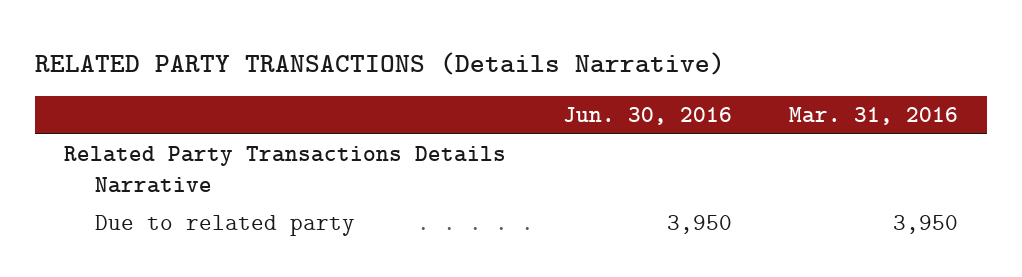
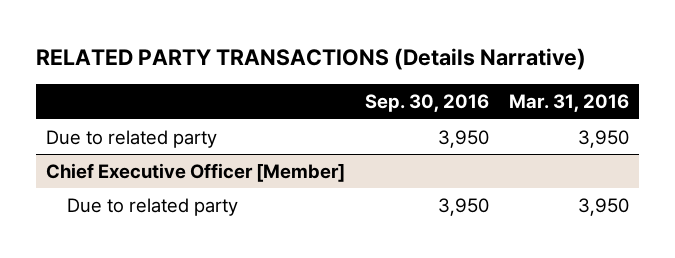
- | Jun. 30, 2016 | Mar. 31, 2016
+ | Sep. 30, 2016 | Mar. 31, 2016
- Related Party Transactions Details Narrative
+ Chief Executive Officer [Member]
+ Due to related party | 3,950 | 3,950

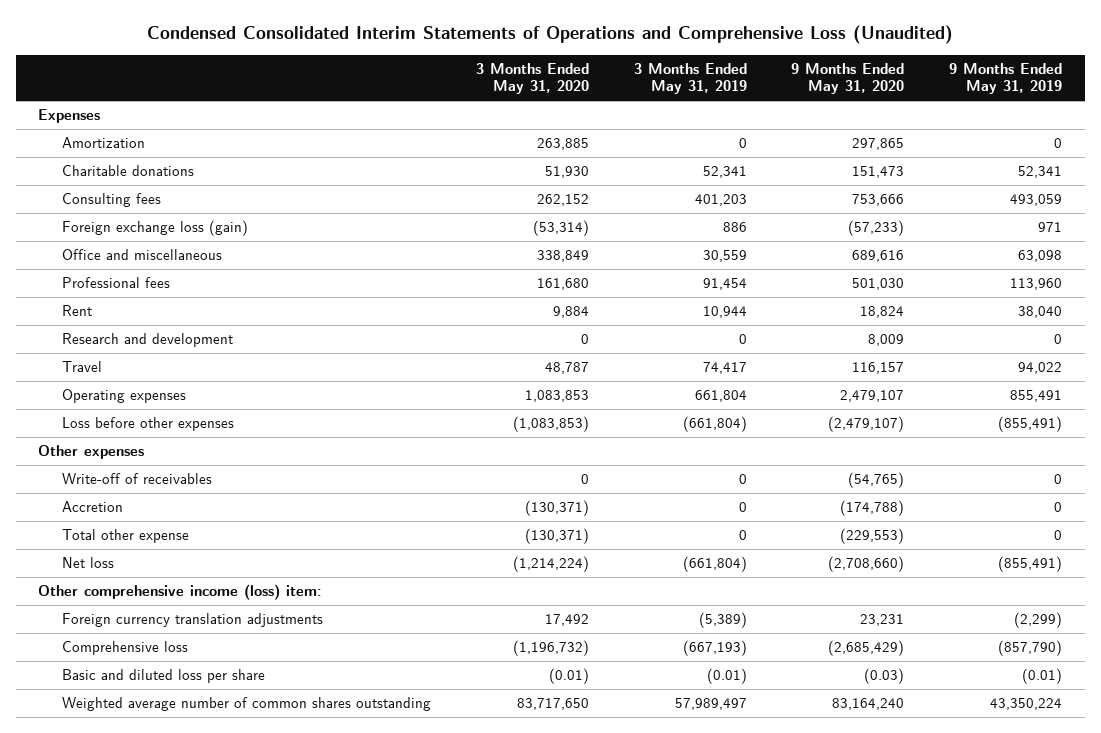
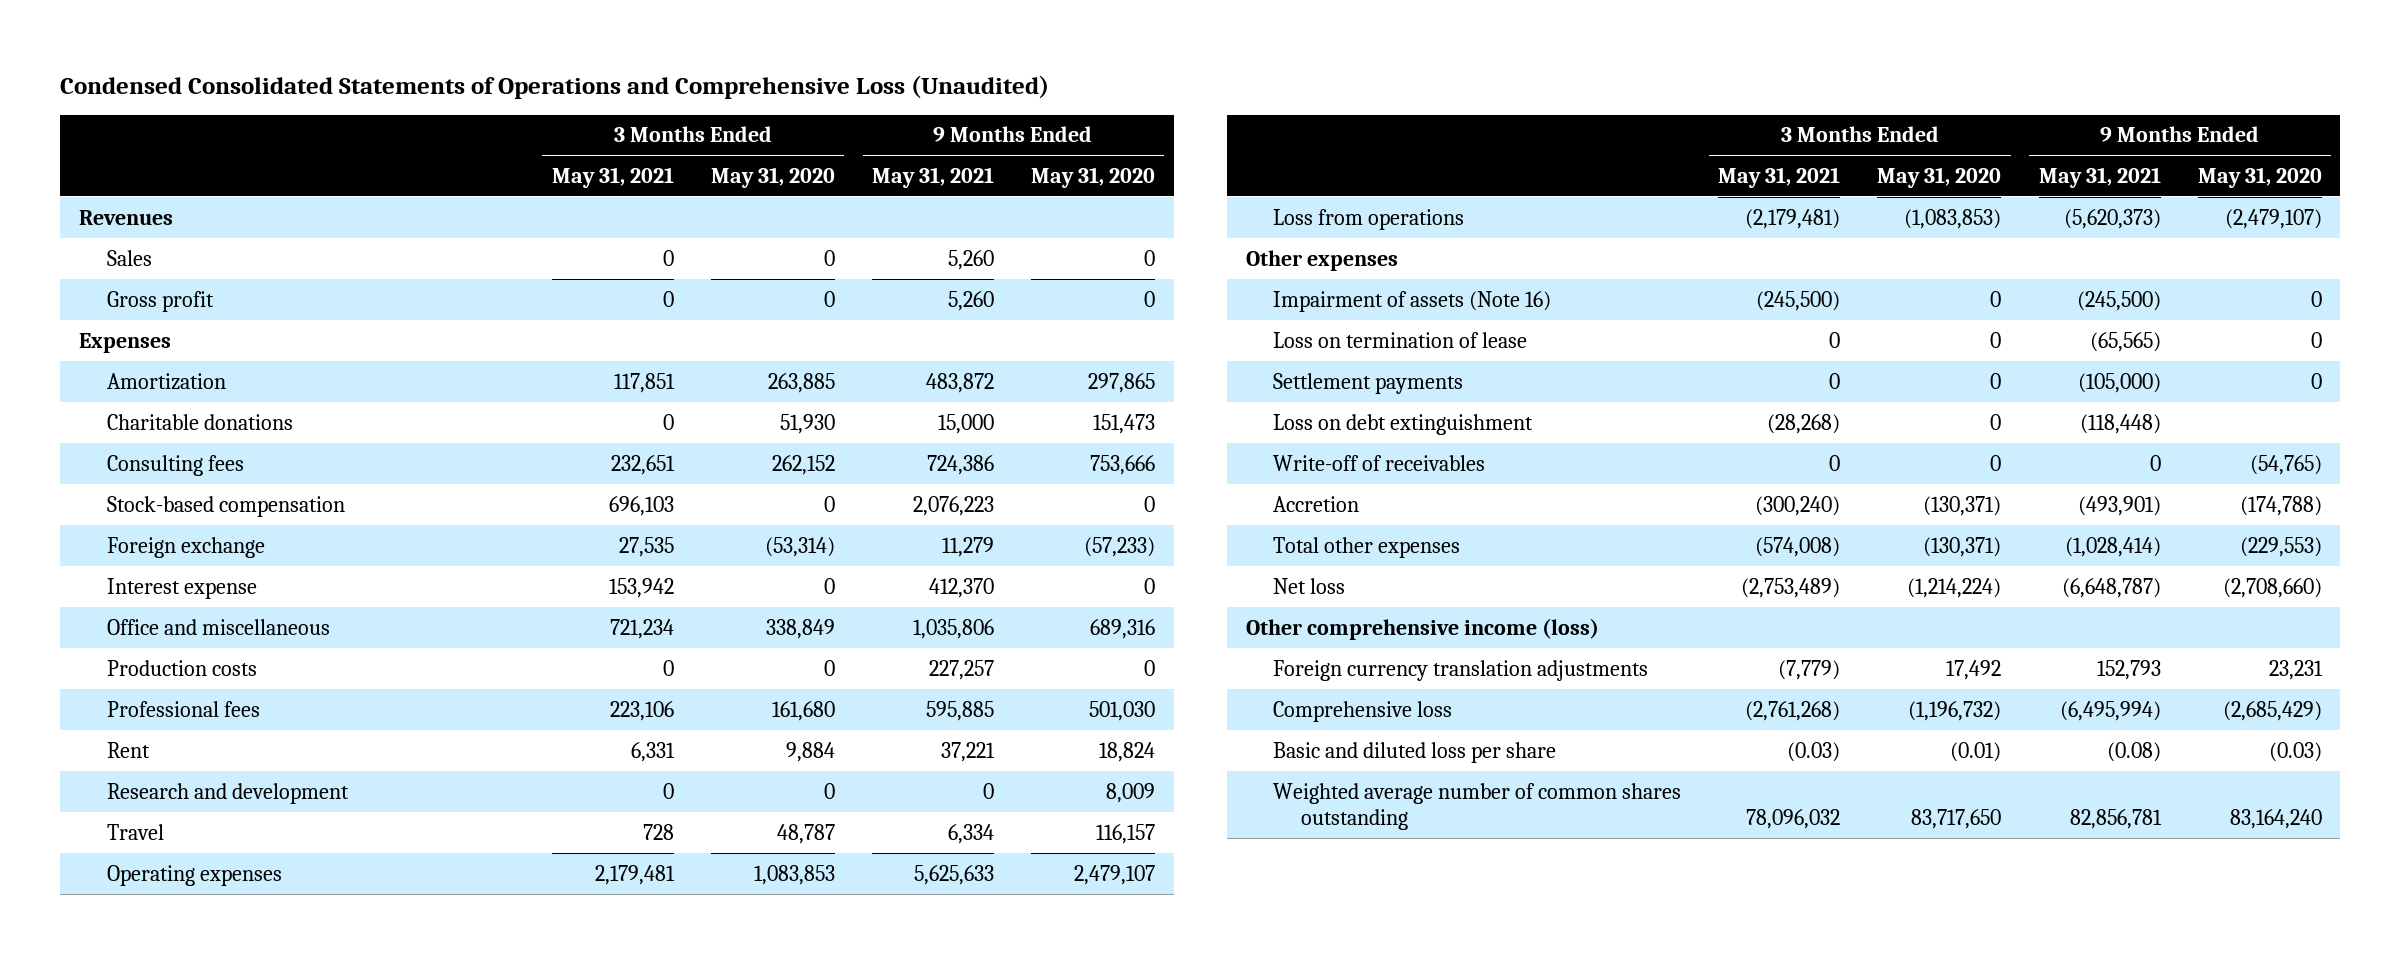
- Condensed Consolidated Interim Statements of Operations and Comprehensive Loss (Unaudited)
+ Condensed Consolidated Statements of Operations and Comprehensive Loss (Unaudited)
- | 3 Months Ended May 31, 2020 | 3 Months Ended May 31, 2019 | 9 Months Ended May 31, 2020 | 9 Months Ended May 31, 2019
+ | 3 Months Ended May 31, 2021 | 3 Months Ended May 31, 2020 | 9 Months Ended May 31, 2021 | 9 Months Ended May 31, 2020
+ Revenues
+ Sales | 0 | 0 | 5,260 | 0
+ Gross profit | 0 | 0 | 5,260 | 0
- Foreign exchange loss (gain) | (53,314) | 886 | (57,233) | 971
- Office and miscellaneous | 338,849 | 30,559 | 689,616 | 63,098
+ Stock-based compensation | 696,103 | 0 | 2,076,223 | 0
+ Foreign exchange | 27,535 | (53,314) | 11,279 | (57,233)
+ Interest expense | 153,942 | 0 | 412,370 | 0
+ Office and miscellaneous | 721,234 | 338,849 | 1,035,806 | 689,316
+ Production costs | 0 | 0 | 227,257 | 0
- Loss before other expenses | (1,083,853) | (661,804) | (2,479,107) | (855,491)
+ Loss from operations | (2,179,481) | (1,083,853) | (5,620,373) | (2,479,107)
+ Impairment of assets (Note 16) | (245,500) | 0 | (245,500) | 0
+ Loss on termination of lease | 0 | 0 | (65,565) | 0
+ Settlement payments | 0 | 0 | (105,000) | 0
+ Loss on debt extinguishment | (28,268) | 0 | (118,448) |
- Total other expense | (130,371) | 0 | (229,553) | 0
+ Total other expenses | (574,008) | (130,371) | (1,028,414) | (229,553)
- Other comprehensive income (loss) item:
+ Other comprehensive income (loss)

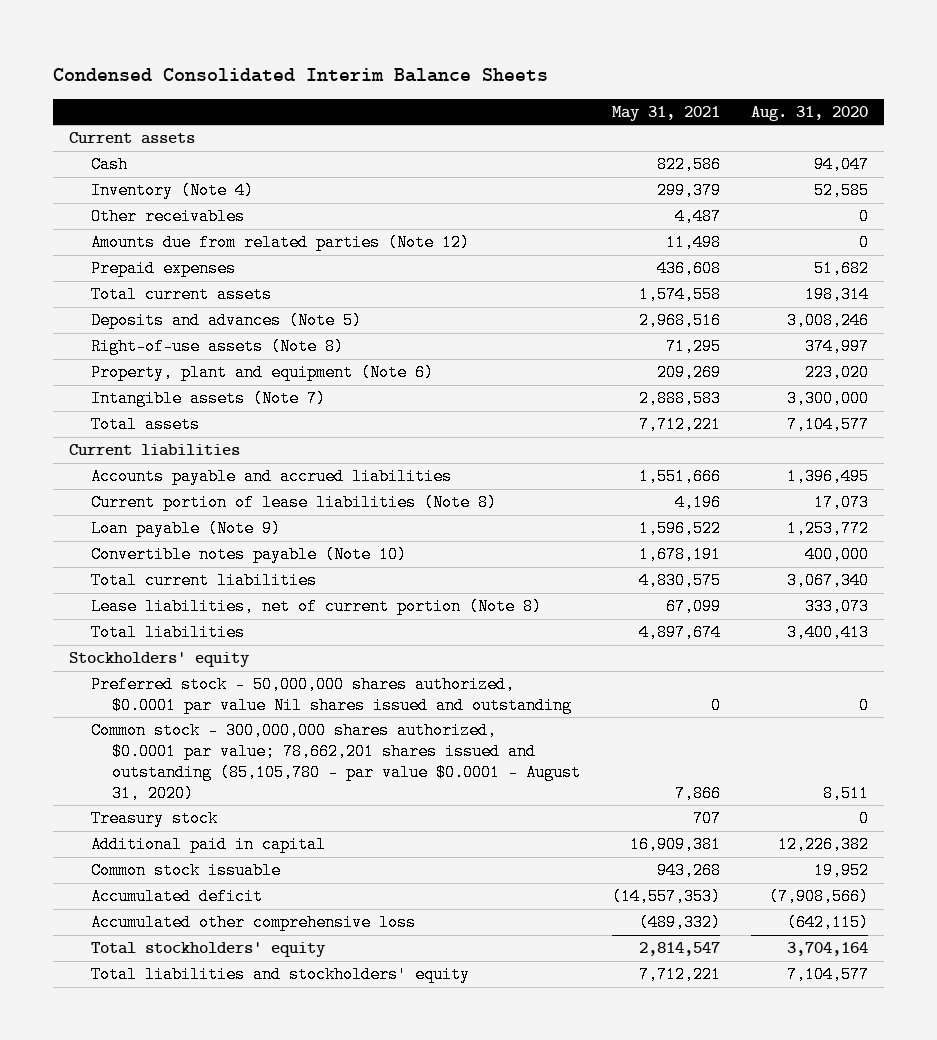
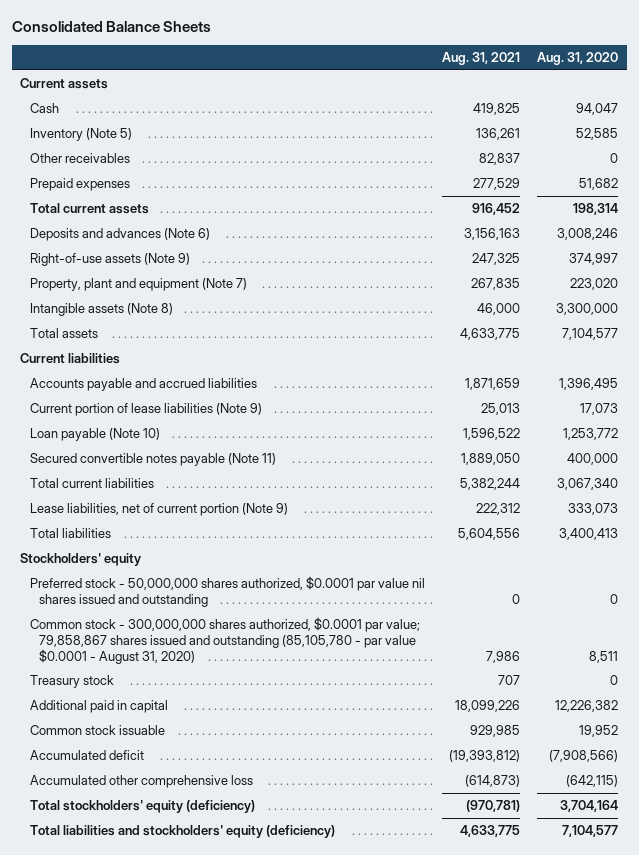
- Condensed Consolidated Interim Balance Sheets
+ Consolidated Balance Sheets
- | May 31, 2021 | Aug. 31, 2020
+ | Aug. 31, 2021 | Aug. 31, 2020
- Inventory (Note 4) | 299,379 | 52,585
+ Inventory (Note 5) | 136,261 | 52,585
- Amounts due from related parties (Note 12) | 11,498 | 0
- Deposits and advances (Note 5) | 2,968,516 | 3,008,246
- Right-of-use assets (Note 8) | 71,295 | 374,997
- Property, plant and equipment (Note 6) | 209,269 | 223,020
- Intangible assets (Note 7) | 2,888,583 | 3,300,000
+ Deposits and advances (Note 6) | 3,156,163 | 3,008,246
+ Right-of-use assets (Note 9) | 247,325 | 374,997
+ Property, plant and equipment (Note 7) | 267,835 | 223,020
+ Intangible assets (Note 8) | 46,000 | 3,300,000
- Current portion of lease liabilities (Note 8) | 4,196 | 17,073
- Loan payable (Note 9) | 1,596,522 | 1,253,772
- Convertible notes payable (Note 10) | 1,678,191 | 400,000
+ Current portion of lease liabilities (Note 9) | 25,013 | 17,073
+ Loan payable (Note 10) | 1,596,522 | 1,253,772
+ Secured convertible notes payable (Note 11) | 1,889,050 | 400,000
- Lease liabilities, net of current portion (Note 8) | 67,099 | 333,073
+ Lease liabilities, net of current portion (Note 9) | 222,312 | 333,073
- Preferred stock - 50,000,000 shares authorized, $0.0001 par value Nil shares issued and outstanding | 0 | 0
- Common stock - 300,000,000 shares authorized, $0.0001 par value; 78,662,201 shares issued and outstanding (85,105,780 - par value $0.0001 - August 31, 2020) | 7,866 | 8,511
+ Preferred stock - 50,000,000 shares authorized, $0.0001 par value nil shares issued and outstanding | 0 | 0
+ Common stock - 300,000,000 shares authorized, $0.0001 par value; 79,858,867 shares issued and outstanding (85,105,780 - par value $0.0001 - August 31, 2020) | 7,986 | 8,511
- Total stockholders' equity | 2,814,547 | 3,704,164
- Total liabilities and stockholders' equity | 7,712,221 | 7,104,577
+ Total stockholders' equity (deficiency) | (970,781) | 3,704,164
+ Total liabilities and stockholders' equity (deficiency) | 4,633,775 | 7,104,577

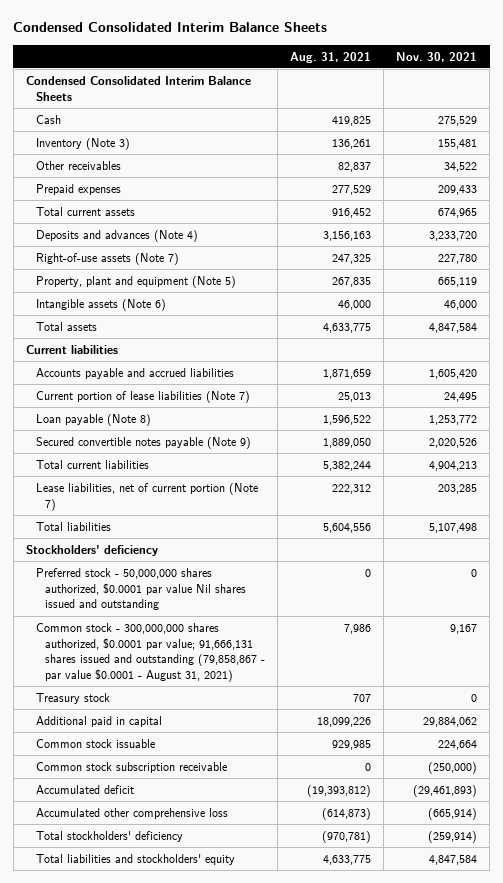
- Consolidated Balance Sheets
+ Condensed Consolidated Interim Balance Sheets
- | Aug. 31, 2021 | Aug. 31, 2020
+ | Aug. 31, 2021 | Nov. 30, 2021
- Current assets
+ Condensed Consolidated Interim Balance Sheets
- Inventory (Note 5) | 136,261 | 52,585
+ Inventory (Note 3) | 136,261 | 155,481
- Deposits and advances (Note 6) | 3,156,163 | 3,008,246
- Right-of-use assets (Note 9) | 247,325 | 374,997
- Property, plant and equipment (Note 7) | 267,835 | 223,020
- Intangible assets (Note 8) | 46,000 | 3,300,000
+ Deposits and advances (Note 4) | 3,156,163 | 3,233,720
+ Right-of-use assets (Note 7) | 247,325 | 227,780
+ Property, plant and equipment (Note 5) | 267,835 | 665,119
+ Intangible assets (Note 6) | 46,000 | 46,000
- Current portion of lease liabilities (Note 9) | 25,013 | 17,073
- Loan payable (Note 10) | 1,596,522 | 1,253,772
- Secured convertible notes payable (Note 11) | 1,889,050 | 400,000
+ Current portion of lease liabilities (Note 7) | 25,013 | 24,495
+ Loan payable (Note 8) | 1,596,522 | 1,253,772
+ Secured convertible notes payable (Note 9) | 1,889,050 | 2,020,526
- Lease liabilities, net of current portion (Note 9) | 222,312 | 333,073
+ Lease liabilities, net of current portion (Note 7) | 222,312 | 203,285
- Stockholders' equity
- Preferred stock - 50,000,000 shares authorized, $0.0001 par value nil shares issued and outstanding | 0 | 0
- Common stock - 300,000,000 shares authorized, $0.0001 par value; 79,858,867 shares issued and outstanding (85,105,780 - par value $0.0001 - August 31, 2020) | 7,986 | 8,511
+ Stockholders' deficiency
+ Preferred stock - 50,000,000 shares authorized, $0.0001 par value Nil shares issued and outstanding | 0 | 0
+ Common stock - 300,000,000 shares authorized, $0.0001 par value; 91,666,131 shares issued and outstanding (79,858,867 - par value $0.0001 - August 31, 2021) | 7,986 | 9,167
+ Common stock subscription receivable | 0 | (250,000)
- Total stockholders' equity (deficiency) | (970,781) | 3,704,164
- Total liabilities and stockholders' equity (deficiency) | 4,633,775 | 7,104,577
+ Total stockholders' deficiency | (970,781) | (259,914)
+ Total liabilities and stockholders' equity | 4,633,775 | 4,847,584

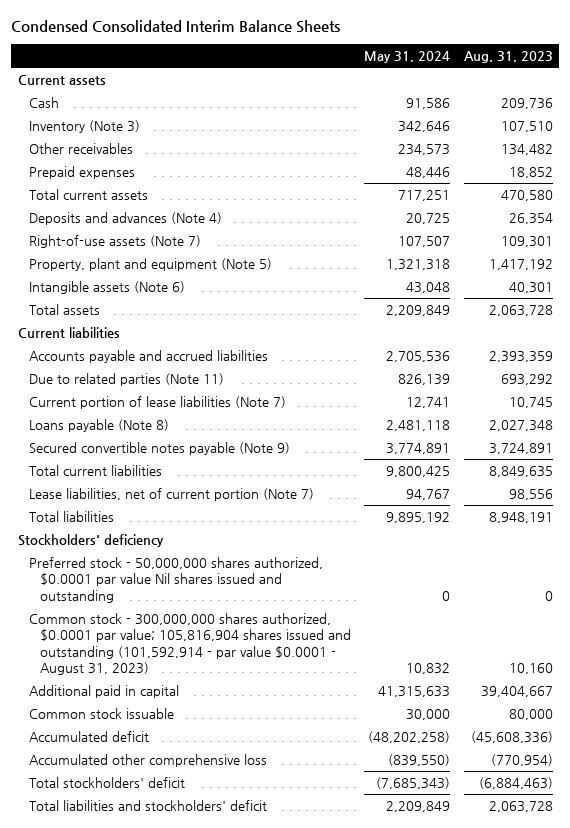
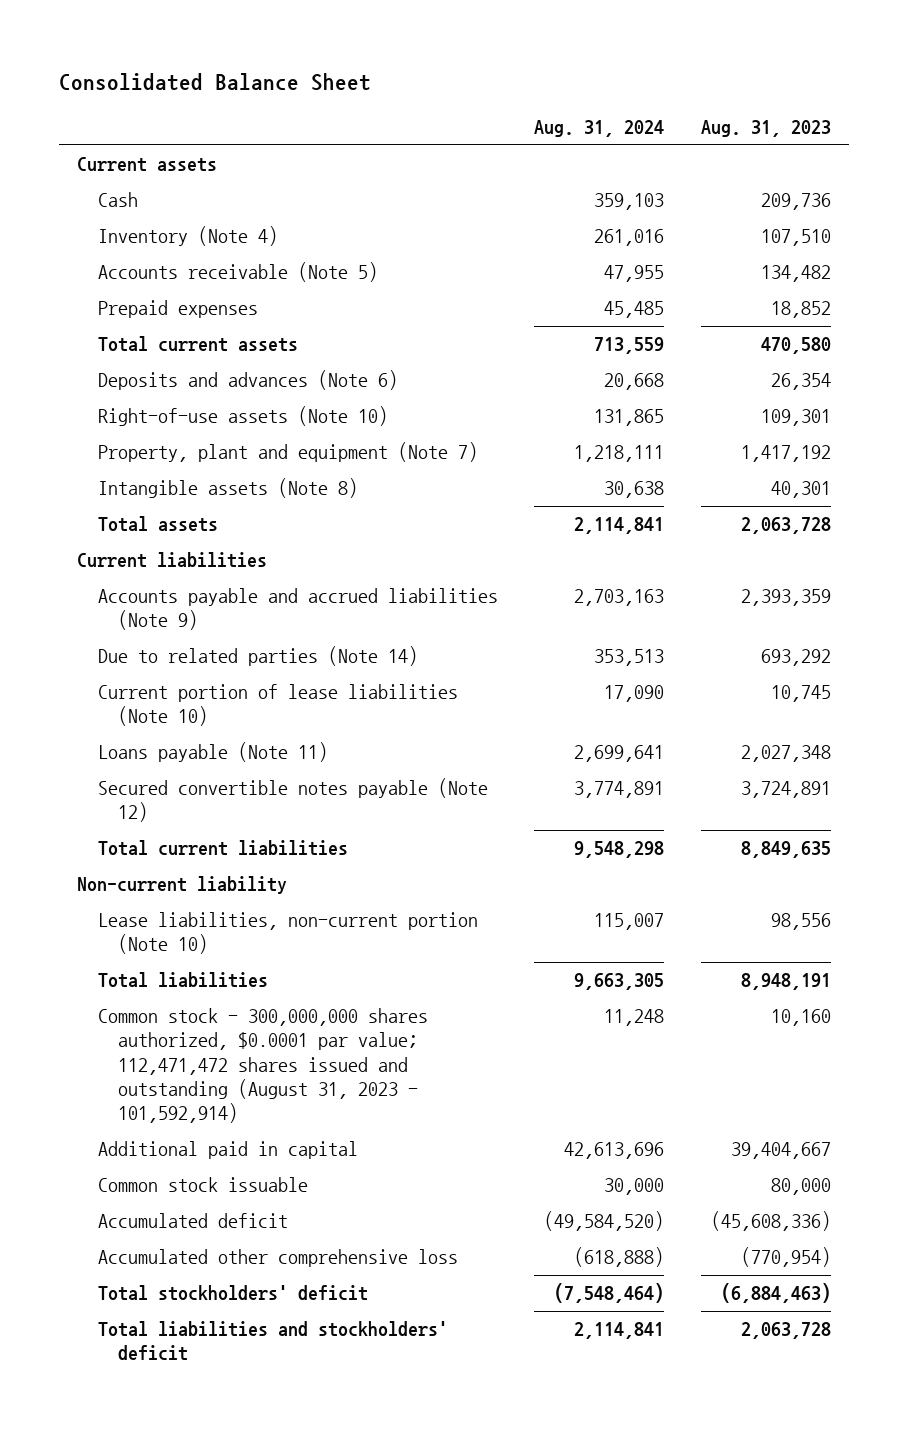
- Condensed Consolidated Interim Balance Sheets
+ Consolidated Balance Sheet
- | May 31, 2024 | Aug. 31, 2023
+ | Aug. 31, 2024 | Aug. 31, 2023
- Inventory (Note 3) | 342,646 | 107,510
- Other receivables | 234,573 | 134,482
+ Inventory (Note 4) | 261,016 | 107,510
+ Accounts receivable (Note 5) | 47,955 | 134,482
- Deposits and advances (Note 4) | 20,725 | 26,354
- Right-of-use assets (Note 7) | 107,507 | 109,301
- Property, plant and equipment (Note 5) | 1,321,318 | 1,417,192
- Intangible assets (Note 6) | 43,048 | 40,301
+ Deposits and advances (Note 6) | 20,668 | 26,354
+ Right-of-use assets (Note 10) | 131,865 | 109,301
+ Property, plant and equipment (Note 7) | 1,218,111 | 1,417,192
+ Intangible assets (Note 8) | 30,638 | 40,301
- Accounts payable and accrued liabilities | 2,705,536 | 2,393,359
- Due to related parties (Note 11) | 826,139 | 693,292
- Current portion of lease liabilities (Note 7) | 12,741 | 10,745
- Loans payable (Note 8) | 2,481,118 | 2,027,348
- Secured convertible notes payable (Note 9) | 3,774,891 | 3,724,891
+ Accounts payable and accrued liabilities (Note 9) | 2,703,163 | 2,393,359
+ Due to related parties (Note 14) | 353,513 | 693,292
+ Current portion of lease liabilities (Note 10) | 17,090 | 10,745
+ Loans payable (Note 11) | 2,699,641 | 2,027,348
+ Secured convertible notes payable (Note 12) | 3,774,891 | 3,724,891
- Lease liabilities, net of current portion (Note 7) | 94,767 | 98,556
+ Non-current liability
+ Lease liabilities, non-current portion (Note 10) | 115,007 | 98,556
- Stockholders' deficiency
- Preferred stock - 50,000,000 shares authorized, $0.0001 par value Nil shares issued and outstanding | 0 | 0
- Common stock - 300,000,000 shares authorized, $0.0001 par value; 105,816,904 shares issued and outstanding (101,592,914 - par value $0.0001 - August 31, 2023) | 10,832 | 10,160
+ Common stock - 300,000,000 shares authorized, $0.0001 par value; 112,471,472 shares issued and outstanding (August 31, 2023 - 101,592,914) | 11,248 | 10,160

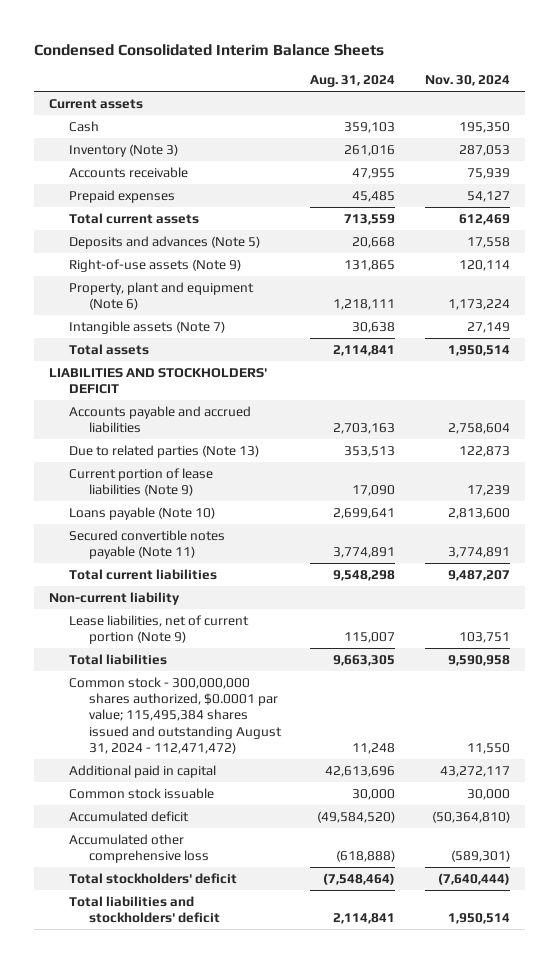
- Consolidated Balance Sheet
+ Condensed Consolidated Interim Balance Sheets
- | Aug. 31, 2024 | Aug. 31, 2023
+ | Aug. 31, 2024 | Nov. 30, 2024
- Inventory (Note 4) | 261,016 | 107,510
- Accounts receivable (Note 5) | 47,955 | 134,482
+ Inventory (Note 3) | 261,016 | 287,053
+ Accounts receivable | 47,955 | 75,939
- Deposits and advances (Note 6) | 20,668 | 26,354
- Right-of-use assets (Note 10) | 131,865 | 109,301
- Property, plant and equipment (Note 7) | 1,218,111 | 1,417,192
- Intangible assets (Note 8) | 30,638 | 40,301
+ Deposits and advances (Note 5) | 20,668 | 17,558
+ Right-of-use assets (Note 9) | 131,865 | 120,114
+ Property, plant and equipment (Note 6) | 1,218,111 | 1,173,224
+ Intangible assets (Note 7) | 30,638 | 27,149
- Current liabilities
- Accounts payable and accrued liabilities (Note 9) | 2,703,163 | 2,393,359
- Due to related parties (Note 14) | 353,513 | 693,292
- Current portion of lease liabilities (Note 10) | 17,090 | 10,745
- Loans payable (Note 11) | 2,699,641 | 2,027,348
- Secured convertible notes payable (Note 12) | 3,774,891 | 3,724,891
+ LIABILITIES AND STOCKHOLDERS' DEFICIT
+ Accounts payable and accrued liabilities | 2,703,163 | 2,758,604
+ Due to related parties (Note 13) | 353,513 | 122,873
+ Current portion of lease liabilities (Note 9) | 17,090 | 17,239
+ Loans payable (Note 10) | 2,699,641 | 2,813,600
+ Secured convertible notes payable (Note 11) | 3,774,891 | 3,774,891
- Lease liabilities, non-current portion (Note 10) | 115,007 | 98,556
+ Lease liabilities, net of current portion (Note 9) | 115,007 | 103,751
- Common stock - 300,000,000 shares authorized, $0.0001 par value; 112,471,472 shares issued and outstanding (August 31, 2023 - 101,592,914) | 11,248 | 10,160
+ Common stock - 300,000,000 shares authorized, $0.0001 par value; 115,495,384 shares issued and outstanding August 31, 2024 - 112,471,472) | 11,248 | 11,550

